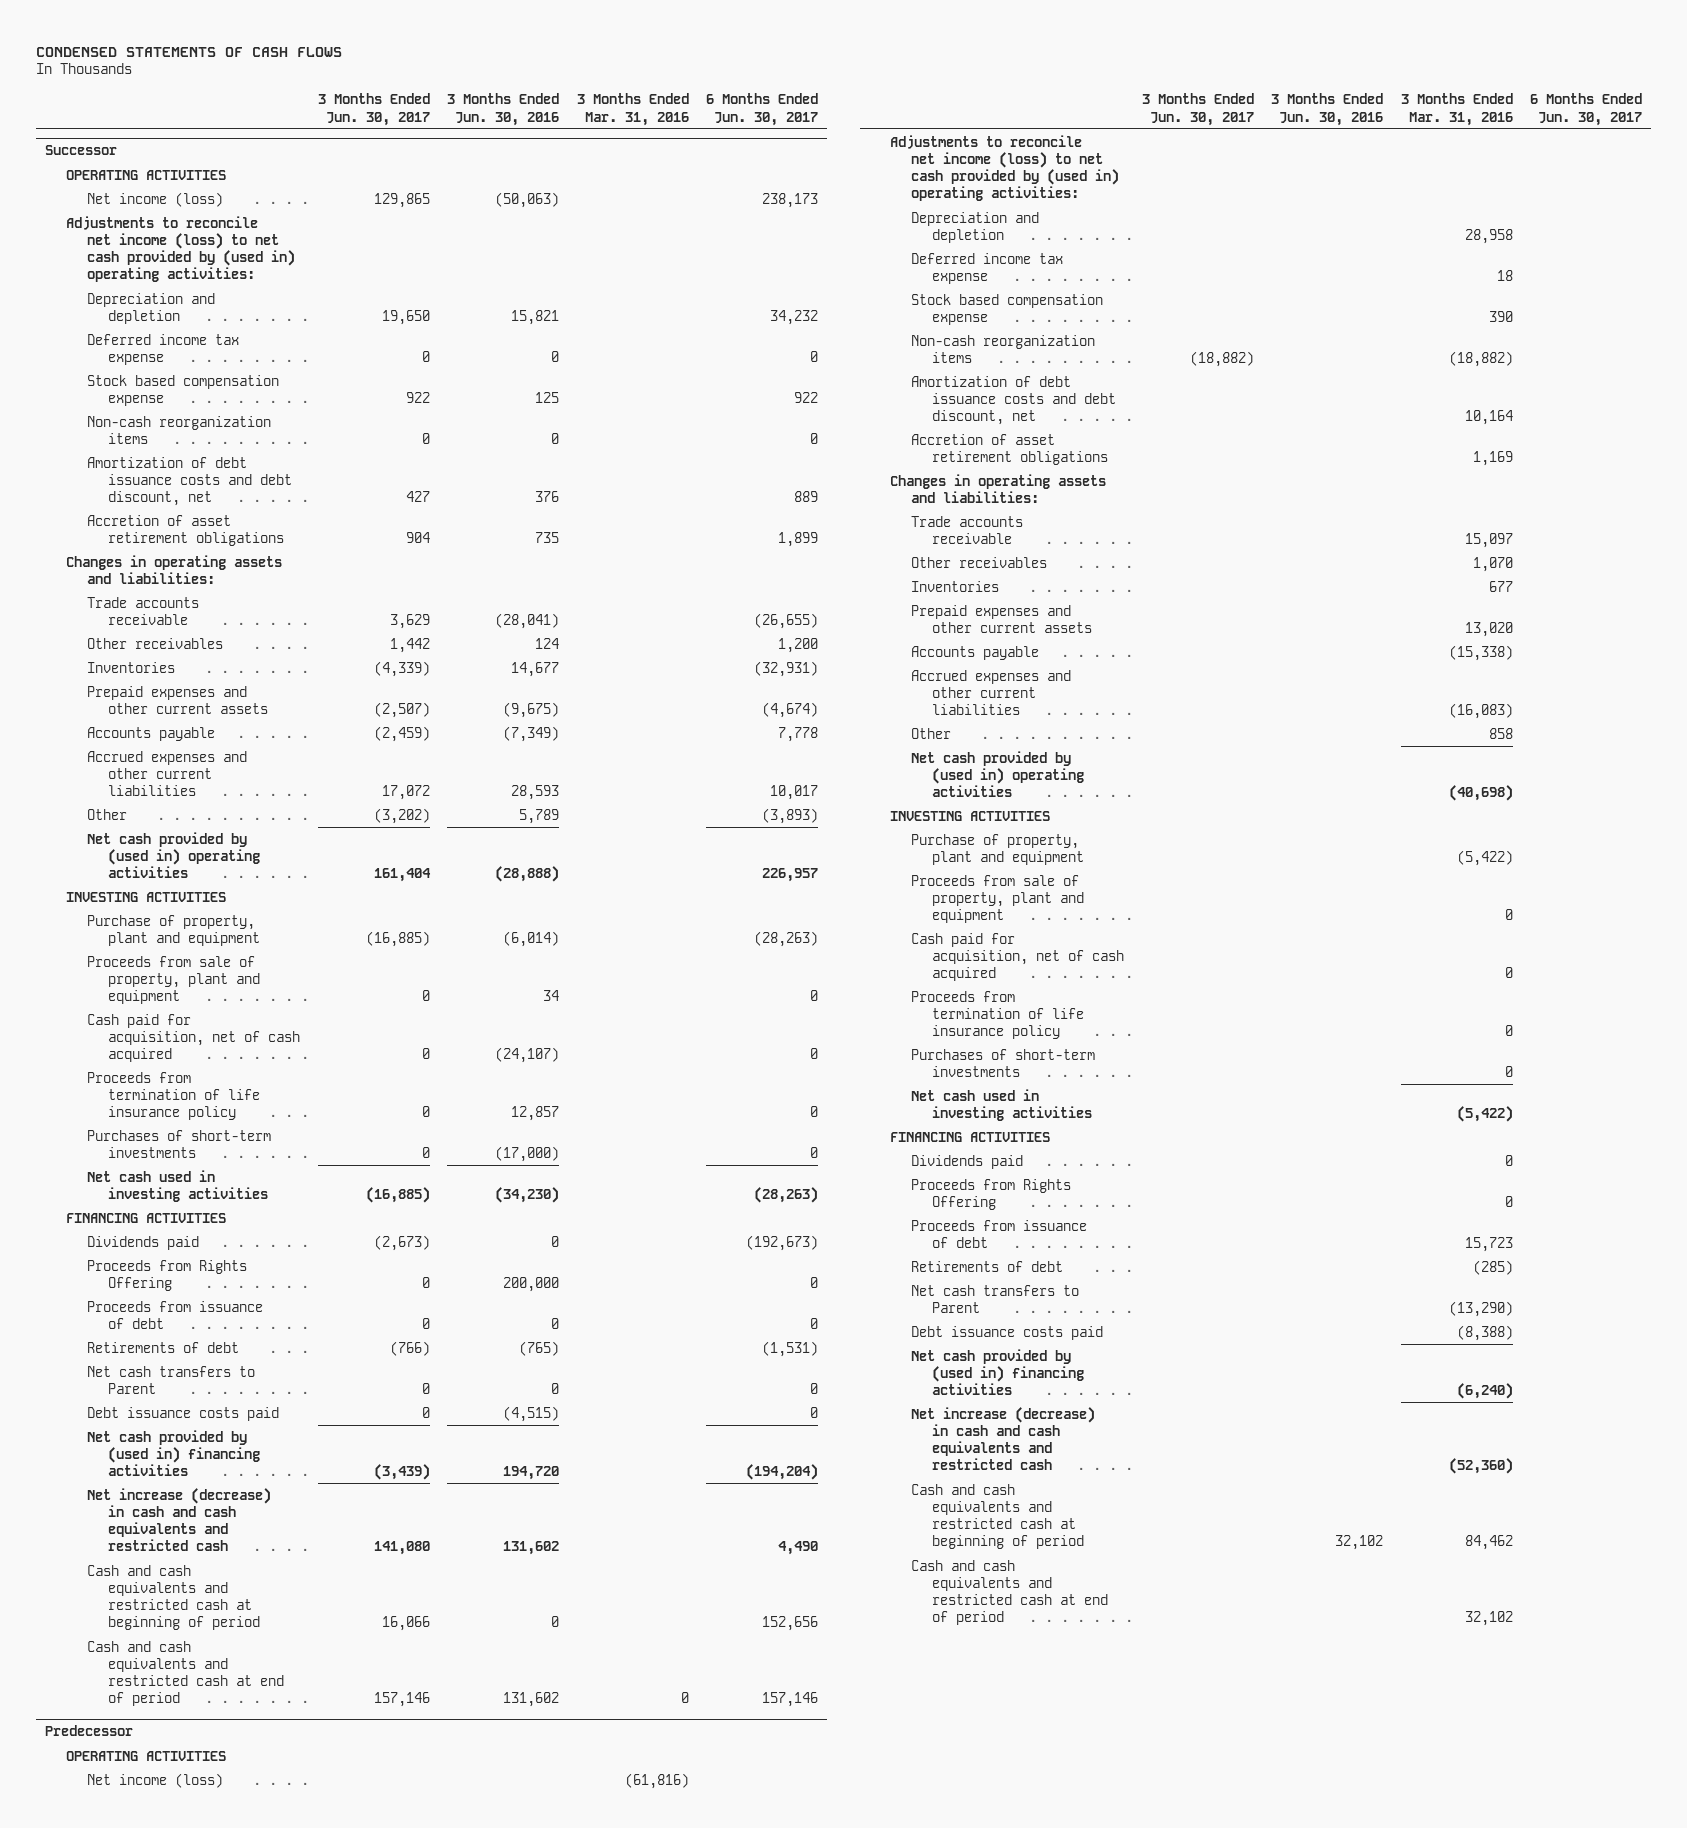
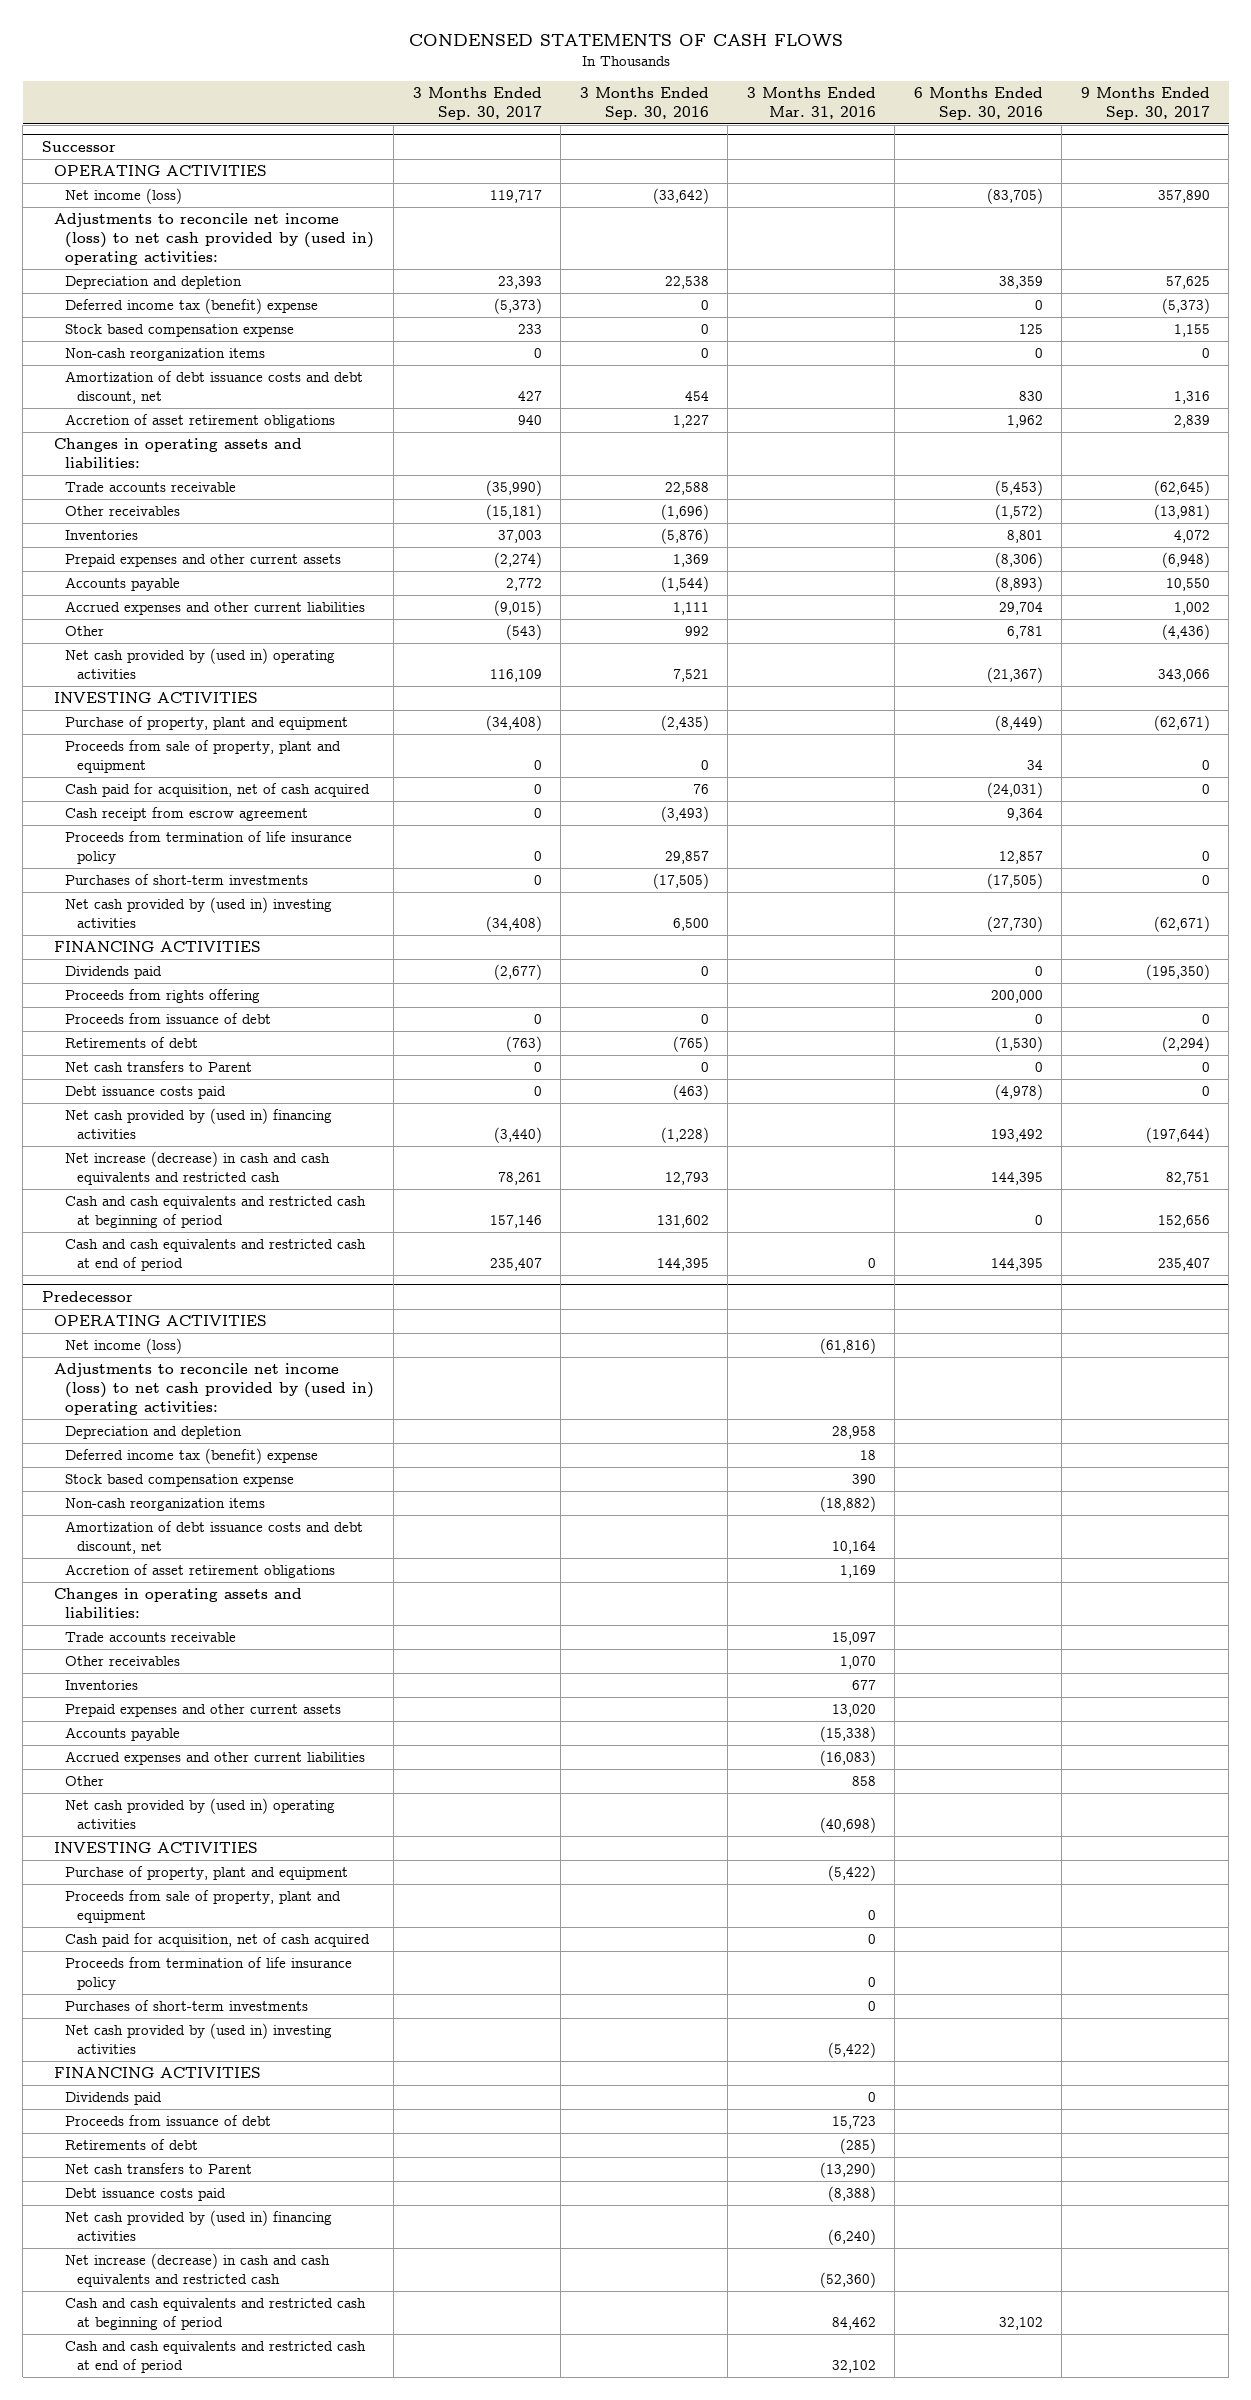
- | 3 Months Ended Jun. 30, 2017 | 3 Months Ended Jun. 30, 2016 | 3 Months Ended Mar. 31, 2016 | 6 Months Ended Jun. 30, 2017
+ | 3 Months Ended Sep. 30, 2017 | 3 Months Ended Sep. 30, 2016 | 3 Months Ended Mar. 31, 2016 | 6 Months Ended Sep. 30, 2016 | 9 Months Ended Sep. 30, 2017
@ Successor
- Deferred income tax expense | 0 | 0 | | 0
+ Deferred income tax (benefit) expense | (5,373) | 0 | | 0 | (5,373)
+ Cash receipt from escrow agreement | 0 | (3,493) | | 9,364 |
- Net cash used in investing activities | (16,885) | (34,230) | | (28,263)
+ Net cash provided by (used in) investing activities | (34,408) | 6,500 | | (27,730) | (62,671)
- Proceeds from Rights Offering | 0 | 200,000 | | 0
+ Proceeds from rights offering | | | | 200,000 |
@ Predecessor
- Deferred income tax expense | | | 18 |
+ Deferred income tax (benefit) expense | | | 18 | |
- Net cash used in investing activities | | | (5,422) |
+ Net cash provided by (used in) investing activities | | | (5,422) | |
- Proceeds from Rights Offering | | | 0 |

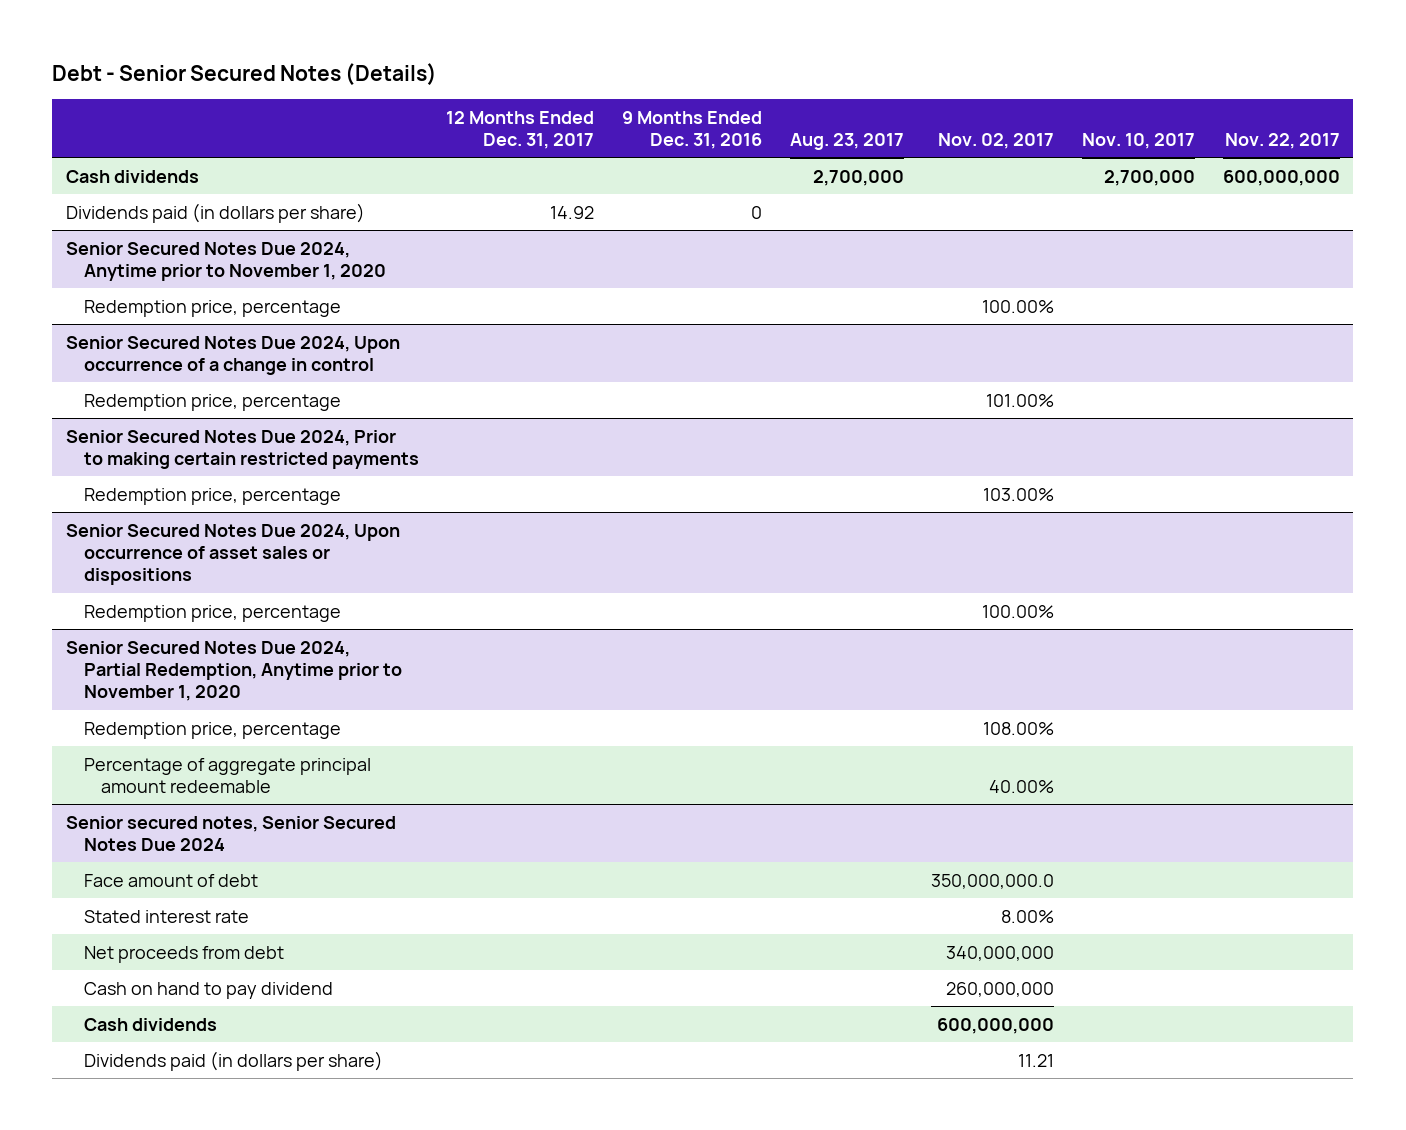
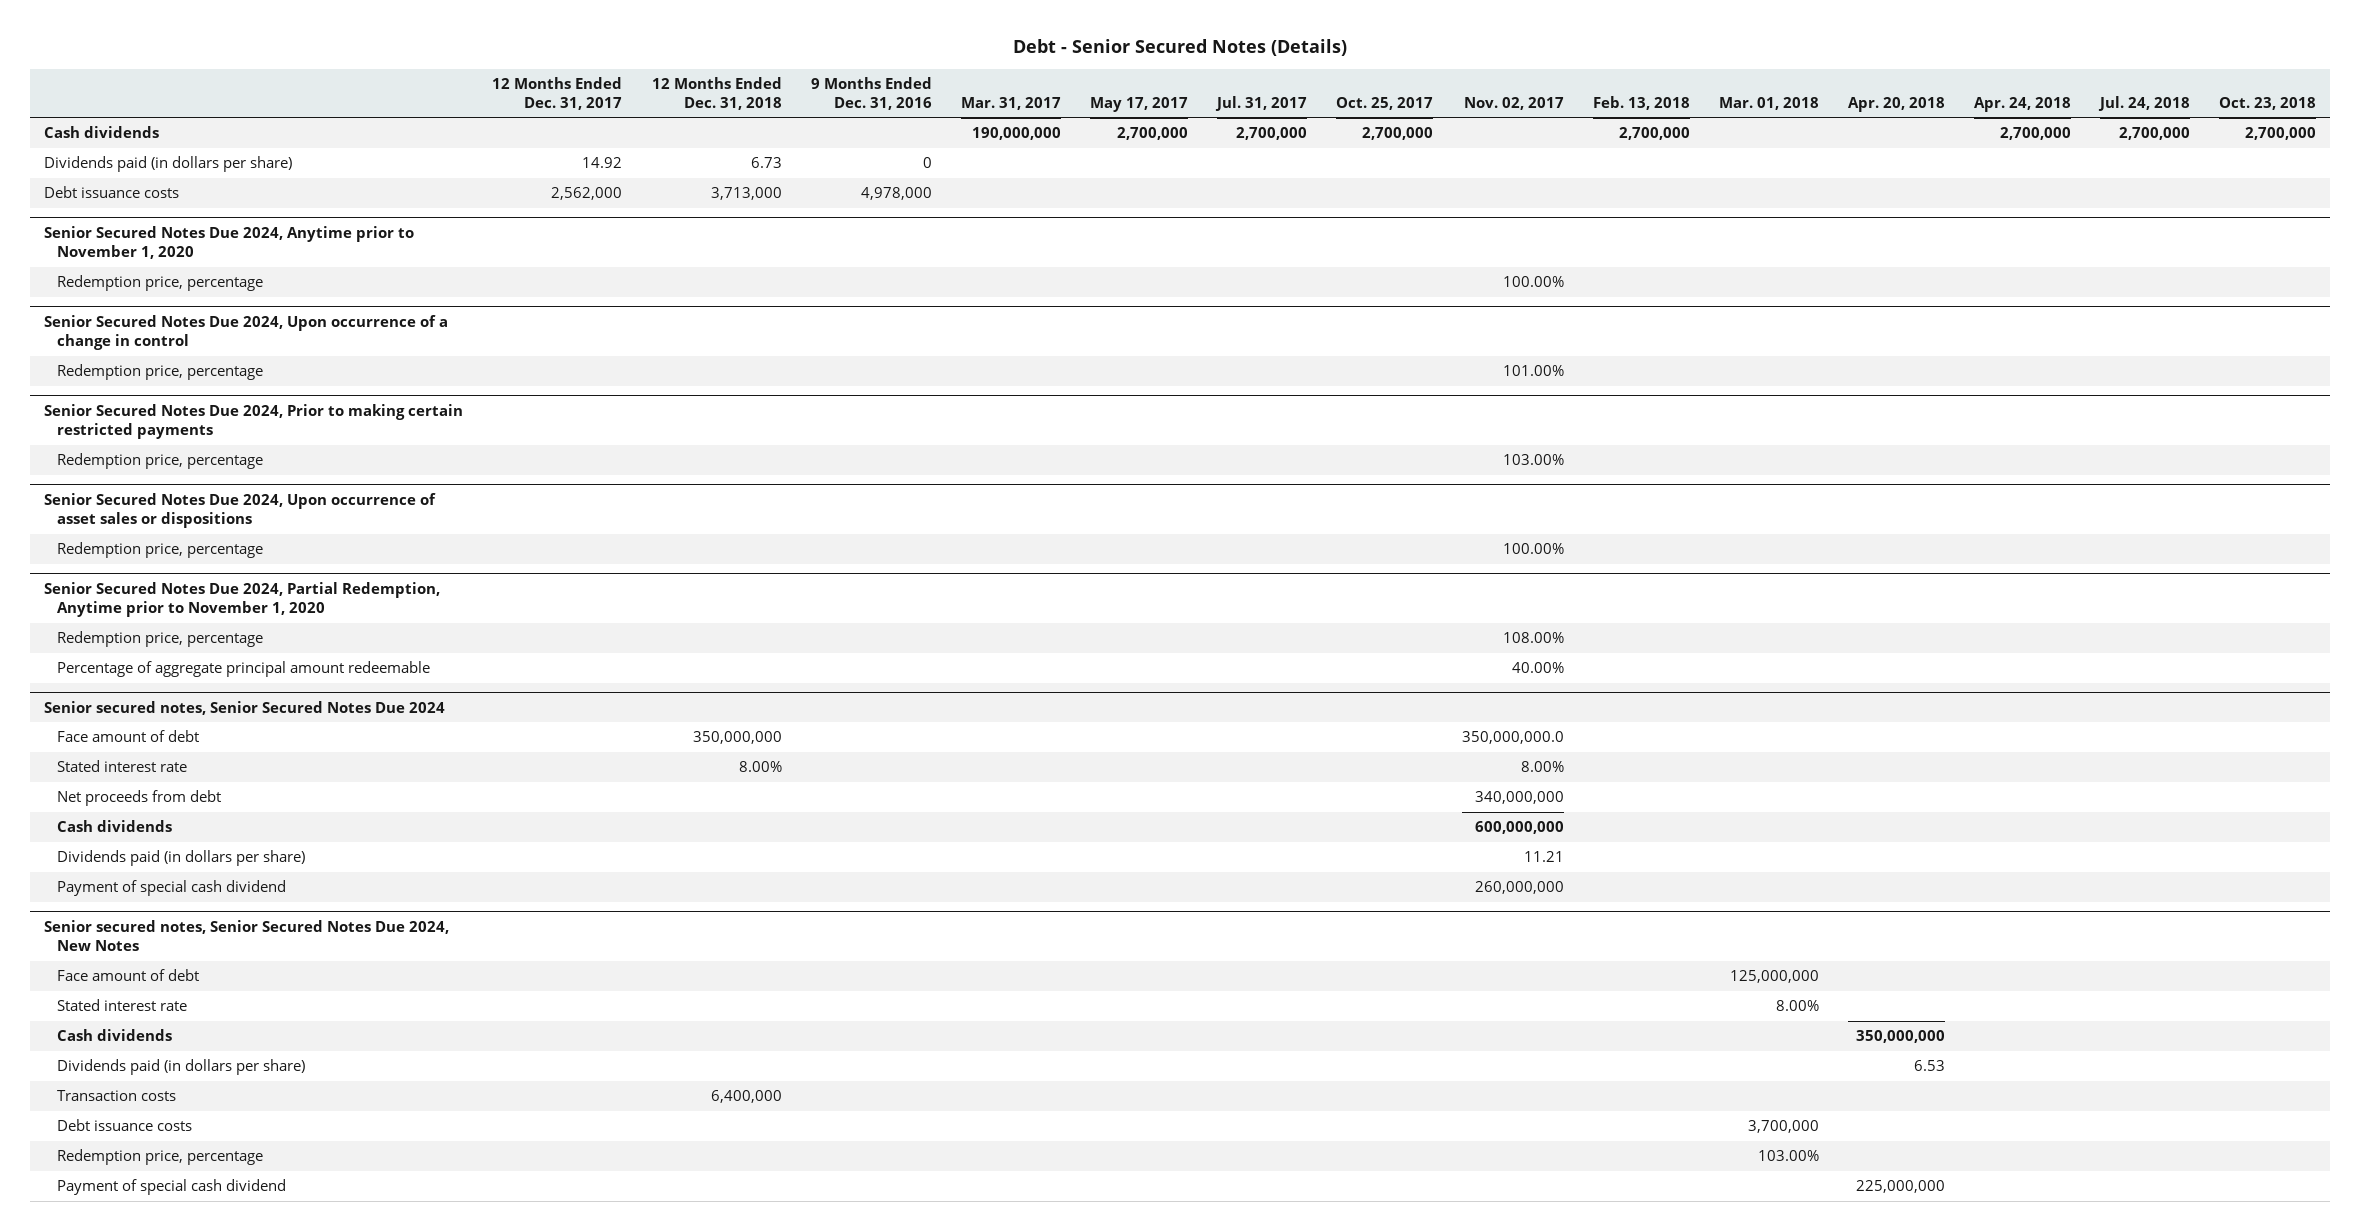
- | 12 Months Ended Dec. 31, 2017 | 9 Months Ended Dec. 31, 2016 | Aug. 23, 2017 | Nov. 02, 2017 | Nov. 10, 2017 | Nov. 22, 2017
+ | 12 Months Ended Dec. 31, 2017 | 12 Months Ended Dec. 31, 2018 | 9 Months Ended Dec. 31, 2016 | Mar. 31, 2017 | May 17, 2017 | Jul. 31, 2017 | Oct. 25, 2017 | Nov. 02, 2017 | Feb. 13, 2018 | Mar. 01, 2018 | Apr. 20, 2018 | Apr. 24, 2018 | Jul. 24, 2018 | Oct. 23, 2018
+ Debt issuance costs | 2,562,000 | 3,713,000 | 4,978,000 | | | | | | | | | | |
@ Senior secured notes, Senior Secured Notes Due 2024
- Cash on hand to pay dividend | | | | 260,000,000 | |
+ Payment of special cash dividend | | | | | | | | 260,000,000 | | | | | |
+ Senior secured notes, Senior Secured Notes Due 2024, New Notes
+ Face amount of debt | | | | | | | | | | 125,000,000 | | | |
+ Stated interest rate | | | | | | | | | | 8.00% | | | |
+ Cash dividends | | | | | | | | | | | 350,000,000 | | |
+ Dividends paid (in dollars per share) | | | | | | | | | | | 6.53 | | |
+ Transaction costs | | 6,400,000 | | | | | | | | | | | |
+ Debt issuance costs | | | | | | | | | | 3,700,000 | | | |
+ Redemption price, percentage | | | | | | | | | | 103.00% | | | |
+ Payment of special cash dividend | | | | | | | | | | | 225,000,000 | | |

